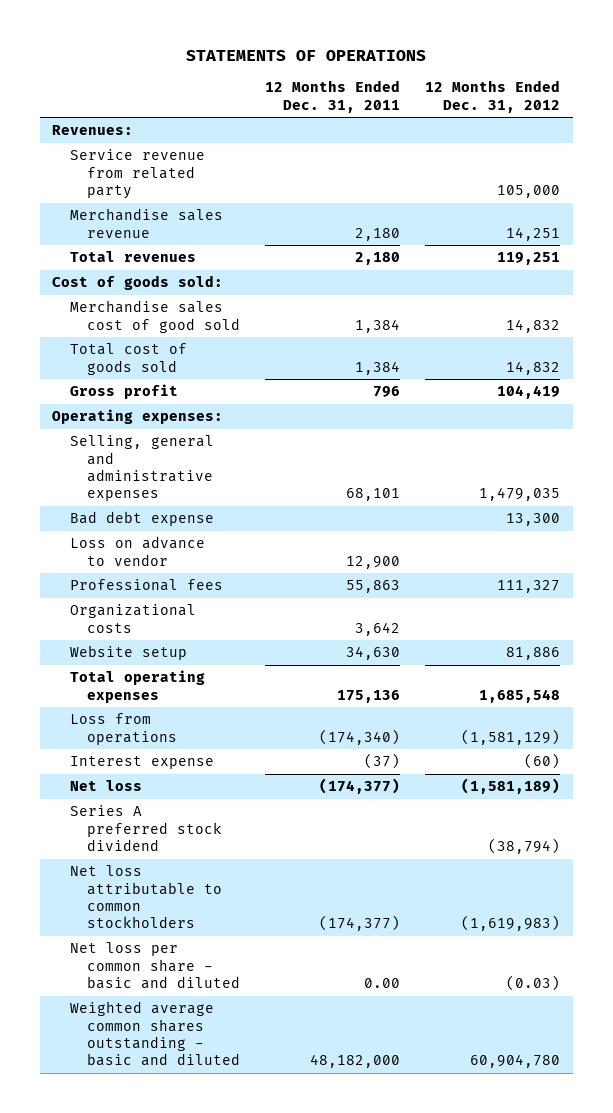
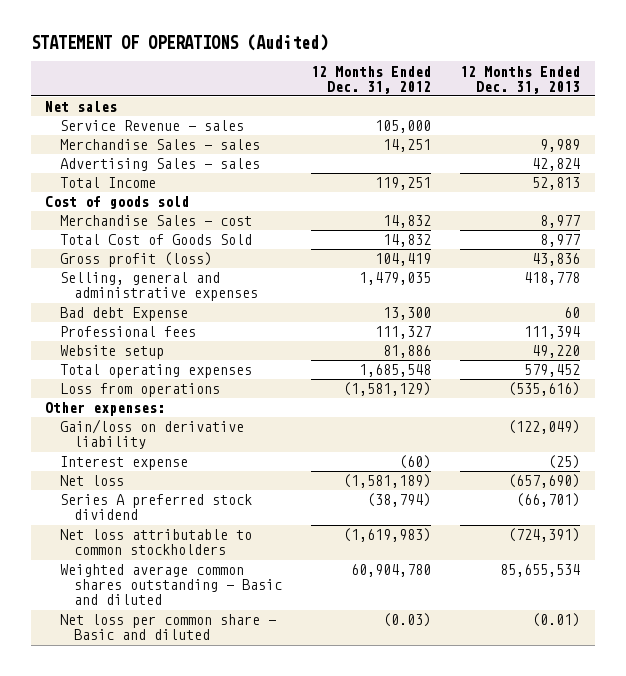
- STATEMENTS OF OPERATIONS
+ STATEMENT OF OPERATIONS (Audited)
- | 12 Months Ended Dec. 31, 2011 | 12 Months Ended Dec. 31, 2012
+ | 12 Months Ended Dec. 31, 2012 | 12 Months Ended Dec. 31, 2013
- Revenues:
- Service revenue from related party | | 105,000
- Merchandise sales revenue | 2,180 | 14,251
- Total revenues | 2,180 | 119,251
- Cost of goods sold:
- Merchandise sales cost of good sold | 1,384 | 14,832
- Total cost of goods sold | 1,384 | 14,832
- Gross profit | 796 | 104,419
- Operating expenses:
+ Net sales
+ Service Revenue - sales | 105,000 |
+ Merchandise Sales - sales | 14,251 | 9,989
+ Advertising Sales - sales | | 42,824
+ Total Income | 119,251 | 52,813
+ Cost of goods sold
+ Merchandise Sales - cost | 14,832 | 8,977
+ Total Cost of Goods Sold | 14,832 | 8,977
+ Gross profit (loss) | 104,419 | 43,836
- Bad debt expense | | 13,300
- Loss on advance to vendor | 12,900 |
+ Bad debt Expense | 13,300 | 60
- Organizational costs | 3,642 |
+ Other expenses:
+ Gain/loss on derivative liability | | (122,049)
- Net loss per common share - basic and diluted | 0.00 | (0.03)
- Weighted average common shares outstanding - basic and diluted | 48,182,000 | 60,904,780
+ Weighted average common shares outstanding - Basic and diluted | 60,904,780 | 85,655,534
+ Net loss per common share - Basic and diluted | (0.03) | (0.01)

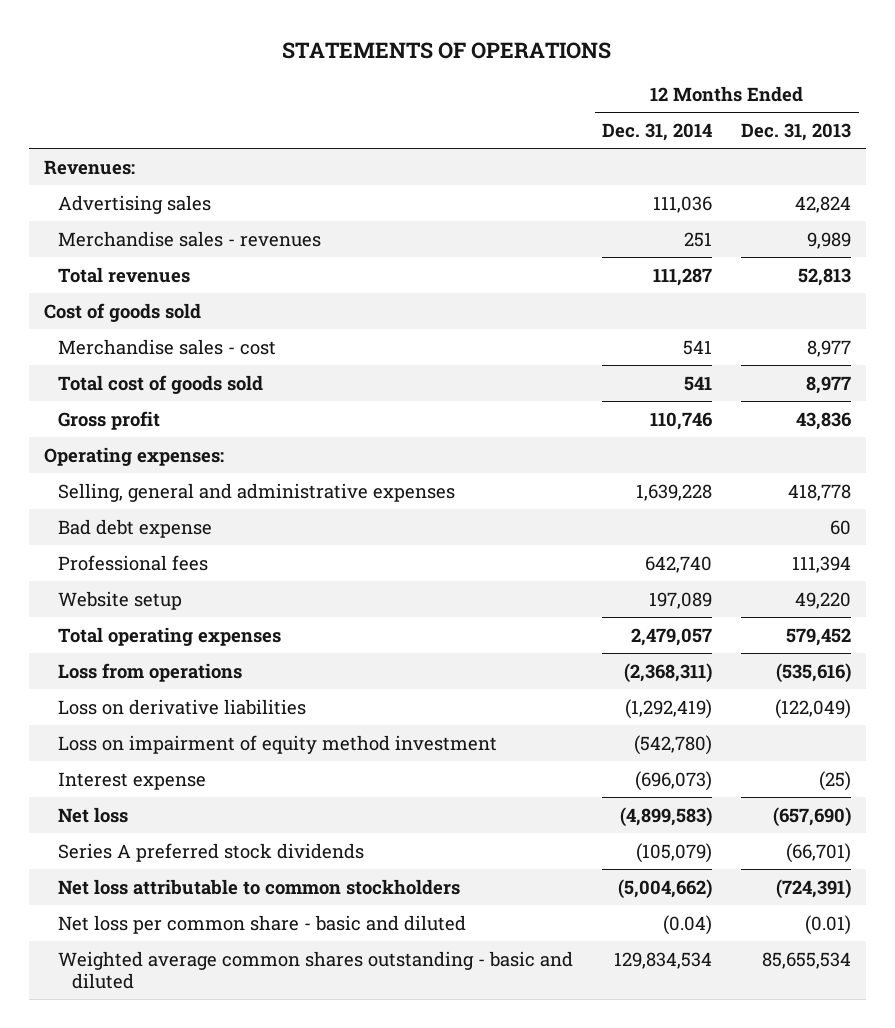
- STATEMENT OF OPERATIONS (Audited)
+ STATEMENTS OF OPERATIONS
- | 12 Months Ended Dec. 31, 2012 | 12 Months Ended Dec. 31, 2013
+ | 12 Months Ended Dec. 31, 2014 | 12 Months Ended Dec. 31, 2013
- Net sales
- Service Revenue - sales | 105,000 |
- Merchandise Sales - sales | 14,251 | 9,989
- Advertising Sales - sales | | 42,824
- Total Income | 119,251 | 52,813
+ Revenues:
+ Advertising sales | 111,036 | 42,824
+ Merchandise sales - revenues | 251 | 9,989
+ Total revenues | 111,287 | 52,813
- Merchandise Sales - cost | 14,832 | 8,977
- Total Cost of Goods Sold | 14,832 | 8,977
- Gross profit (loss) | 104,419 | 43,836
+ Merchandise sales - cost | 541 | 8,977
+ Total cost of goods sold | 541 | 8,977
+ Gross profit | 110,746 | 43,836
+ Operating expenses:
- Bad debt Expense | 13,300 | 60
+ Bad debt expense | | 60
- Other expenses:
- Gain/loss on derivative liability | | (122,049)
+ Loss on derivative liabilities | (1,292,419) | (122,049)
+ Loss on impairment of equity method investment | (542,780) |
- Series A preferred stock dividend | (38,794) | (66,701)
+ Series A preferred stock dividends | (105,079) | (66,701)
- Weighted average common shares outstanding - Basic and diluted | 60,904,780 | 85,655,534
- Net loss per common share - Basic and diluted | (0.03) | (0.01)
+ Net loss per common share - basic and diluted | (0.04) | (0.01)
+ Weighted average common shares outstanding - basic and diluted | 129,834,534 | 85,655,534

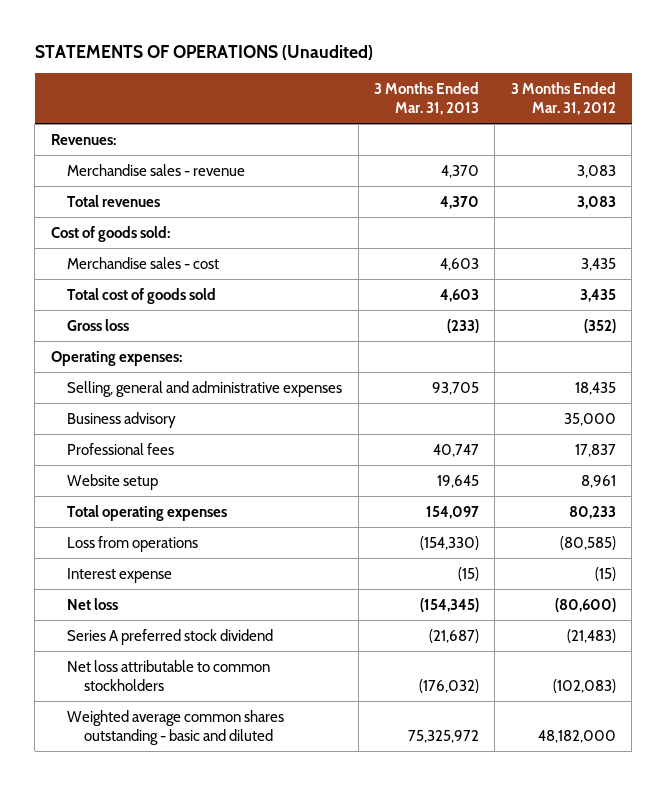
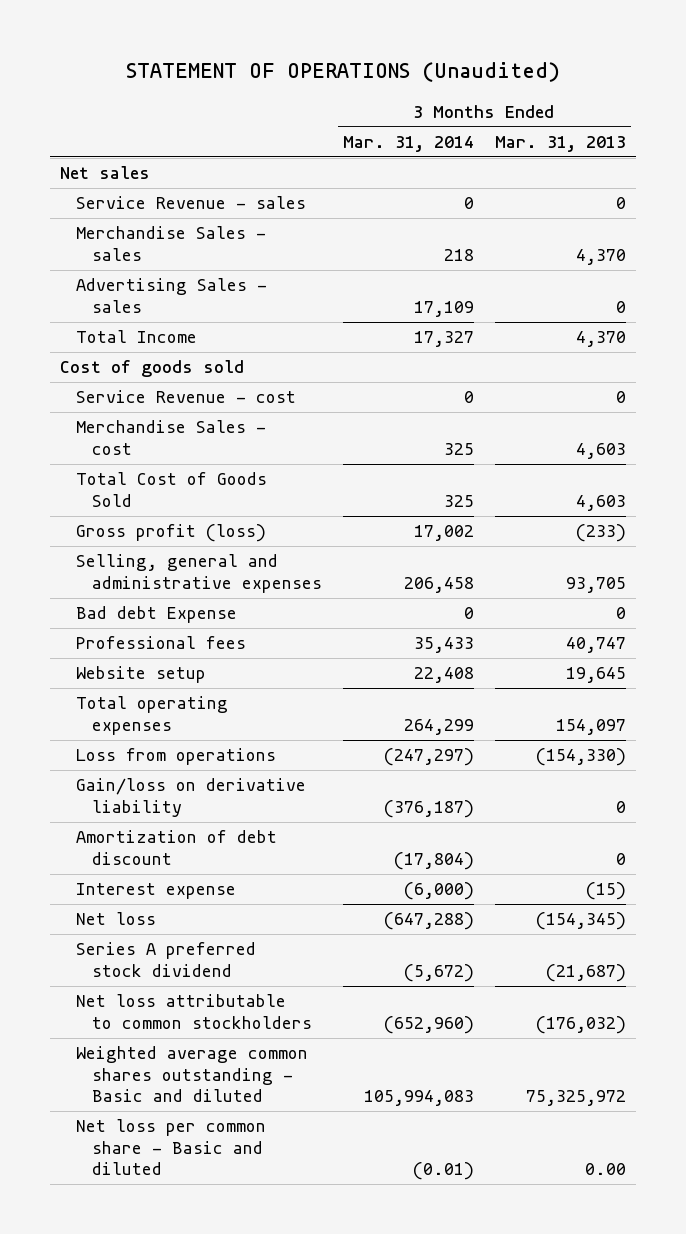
- STATEMENTS OF OPERATIONS (Unaudited)
+ STATEMENT OF OPERATIONS (Unaudited)
- | 3 Months Ended Mar. 31, 2013 | 3 Months Ended Mar. 31, 2012
+ | 3 Months Ended Mar. 31, 2014 | 3 Months Ended Mar. 31, 2013
- Revenues:
- Merchandise sales - revenue | 4,370 | 3,083
- Total revenues | 4,370 | 3,083
- Cost of goods sold:
- Merchandise sales - cost | 4,603 | 3,435
- Total cost of goods sold | 4,603 | 3,435
- Gross loss | (233) | (352)
- Operating expenses:
+ Net sales
+ Service Revenue - sales | 0 | 0
+ Merchandise Sales - sales | 218 | 4,370
+ Advertising Sales - sales | 17,109 | 0
+ Total Income | 17,327 | 4,370
+ Cost of goods sold
+ Service Revenue - cost | 0 | 0
+ Merchandise Sales - cost | 325 | 4,603
+ Total Cost of Goods Sold | 325 | 4,603
+ Gross profit (loss) | 17,002 | (233)
- Business advisory | | 35,000
+ Bad debt Expense | 0 | 0
+ Gain/loss on derivative liability | (376,187) | 0
+ Amortization of debt discount | (17,804) | 0
- Weighted average common shares outstanding - basic and diluted | 75,325,972 | 48,182,000
+ Weighted average common shares outstanding - Basic and diluted | 105,994,083 | 75,325,972
+ Net loss per common share - Basic and diluted | (0.01) | 0.00

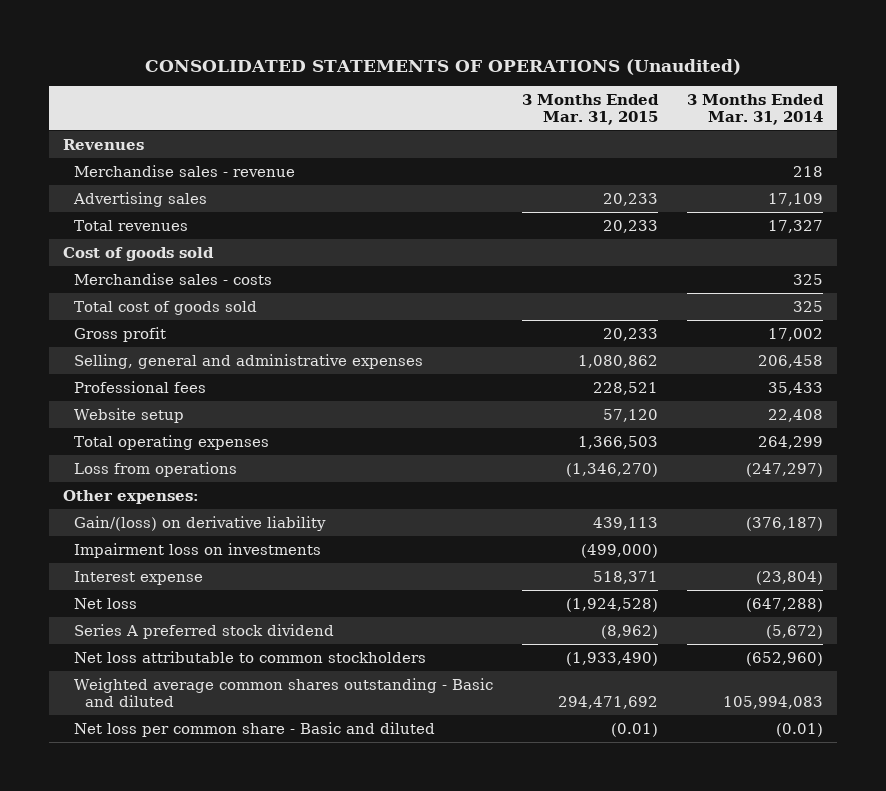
- STATEMENT OF OPERATIONS (Unaudited)
+ CONSOLIDATED STATEMENTS OF OPERATIONS (Unaudited)
- | 3 Months Ended Mar. 31, 2014 | 3 Months Ended Mar. 31, 2013
+ | 3 Months Ended Mar. 31, 2015 | 3 Months Ended Mar. 31, 2014
- Net sales
- Service Revenue - sales | 0 | 0
- Merchandise Sales - sales | 218 | 4,370
- Advertising Sales - sales | 17,109 | 0
- Total Income | 17,327 | 4,370
+ Revenues
+ Merchandise sales - revenue | | 218
+ Advertising sales | 20,233 | 17,109
+ Total revenues | 20,233 | 17,327
- Service Revenue - cost | 0 | 0
- Merchandise Sales - cost | 325 | 4,603
- Total Cost of Goods Sold | 325 | 4,603
- Gross profit (loss) | 17,002 | (233)
+ Merchandise sales - costs | | 325
+ Total cost of goods sold | | 325
+ Gross profit | 20,233 | 17,002
- Bad debt Expense | 0 | 0
- Gain/loss on derivative liability | (376,187) | 0
- Amortization of debt discount | (17,804) | 0
- Interest expense | (6,000) | (15)
+ Other expenses:
+ Gain/(loss) on derivative liability | 439,113 | (376,187)
+ Impairment loss on investments | (499,000) |
+ Interest expense | 518,371 | (23,804)

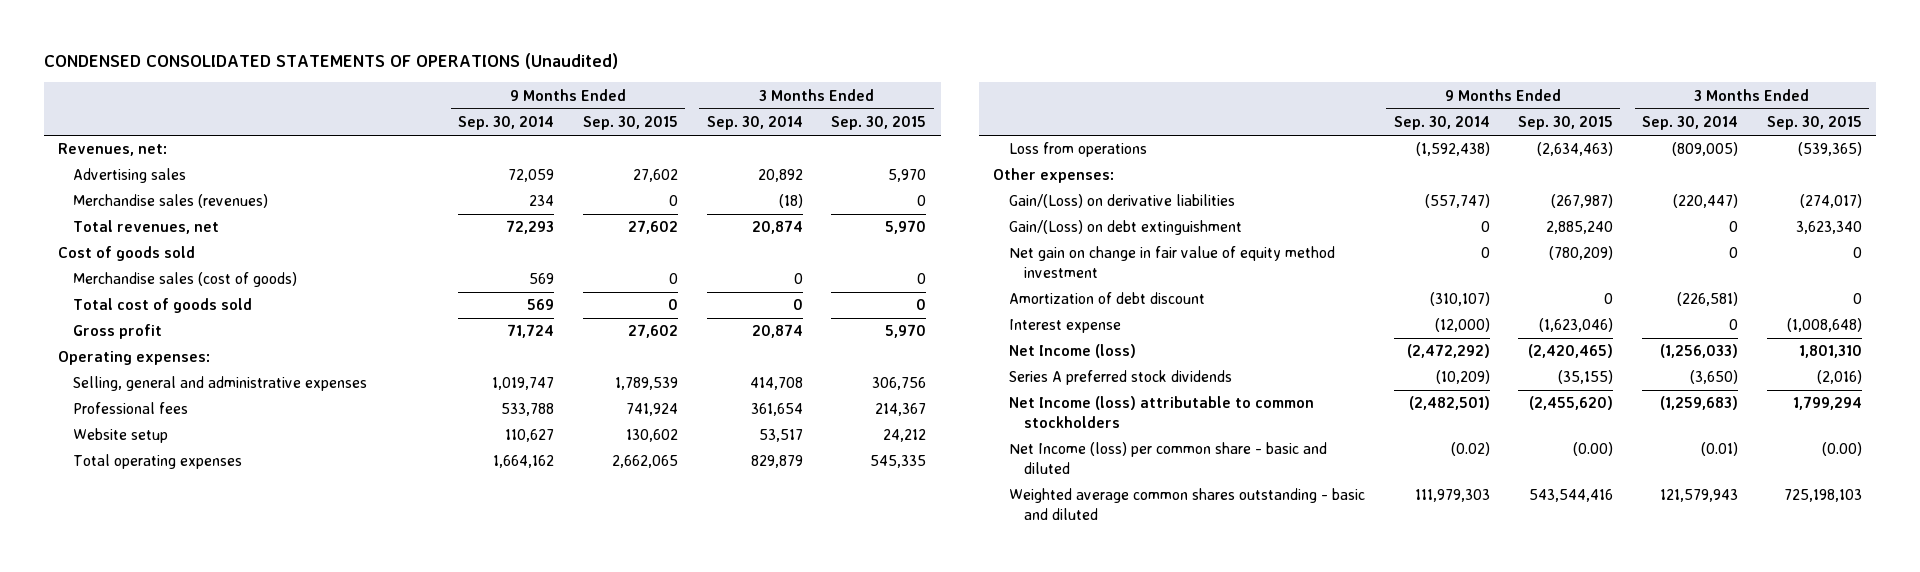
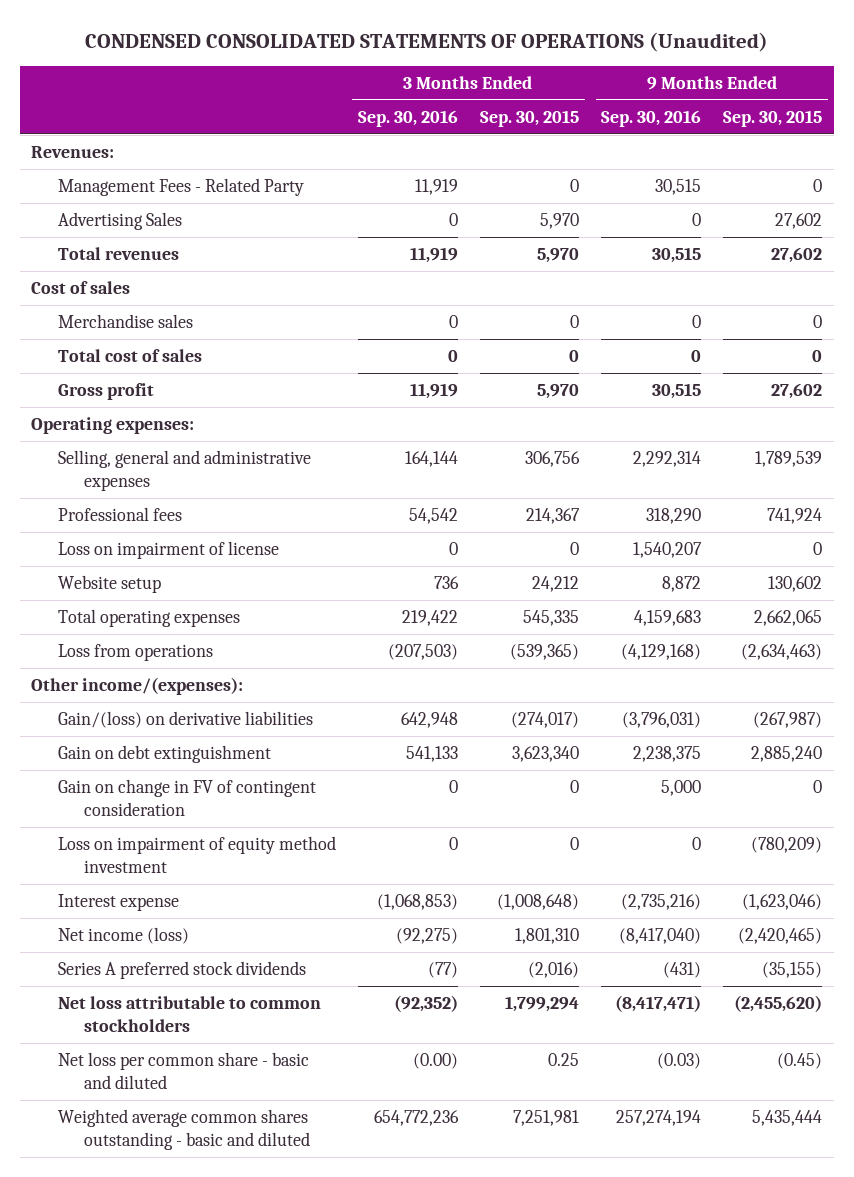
- | 9 Months Ended Sep. 30, 2014 | 9 Months Ended Sep. 30, 2015 | 3 Months Ended Sep. 30, 2014 | 3 Months Ended Sep. 30, 2015
+ | 3 Months Ended Sep. 30, 2016 | 3 Months Ended Sep. 30, 2015 | 9 Months Ended Sep. 30, 2016 | 9 Months Ended Sep. 30, 2015
- Revenues, net:
- Advertising sales | 72,059 | 27,602 | 20,892 | 5,970
- Merchandise sales (revenues) | 234 | 0 | (18) | 0
- Total revenues, net | 72,293 | 27,602 | 20,874 | 5,970
- Cost of goods sold
- Merchandise sales (cost of goods) | 569 | 0 | 0 | 0
- Total cost of goods sold | 569 | 0 | 0 | 0
+ Revenues:
+ Management Fees - Related Party | 11,919 | 0 | 30,515 | 0
+ Advertising Sales | 0 | 5,970 | 0 | 27,602
+ Total revenues | 11,919 | 5,970 | 30,515 | 27,602
+ Cost of sales
+ Merchandise sales | 0 | 0 | 0 | 0
+ Total cost of sales | 0 | 0 | 0 | 0
+ Loss on impairment of license | 0 | 0 | 1,540,207 | 0
- Other expenses:
- Gain/(Loss) on derivative liabilities | (557,747) | (267,987) | (220,447) | (274,017)
- Gain/(Loss) on debt extinguishment | 0 | 2,885,240 | 0 | 3,623,340
- Net gain on change in fair value of equity method investment | 0 | (780,209) | 0 | 0
- Amortization of debt discount | (310,107) | 0 | (226,581) | 0
+ Other income/(expenses):
+ Gain/(loss) on derivative liabilities | 642,948 | (274,017) | (3,796,031) | (267,987)
+ Gain on debt extinguishment | 541,133 | 3,623,340 | 2,238,375 | 2,885,240
+ Gain on change in FV of contingent consideration | 0 | 0 | 5,000 | 0
+ Loss on impairment of equity method investment | 0 | 0 | 0 | (780,209)
- Net Income (loss) | (2,472,292) | (2,420,465) | (1,256,033) | 1,801,310
+ Net income (loss) | (92,275) | 1,801,310 | (8,417,040) | (2,420,465)
- Net Income (loss) attributable to common stockholders | (2,482,501) | (2,455,620) | (1,259,683) | 1,799,294
- Net Income (loss) per common share - basic and diluted | (0.02) | (0.00) | (0.01) | (0.00)
- Weighted average common shares outstanding - basic and diluted | 111,979,303 | 543,544,416 | 121,579,943 | 725,198,103
+ Net loss attributable to common stockholders | (92,352) | 1,799,294 | (8,417,471) | (2,455,620)
+ Net loss per common share - basic and diluted | (0.00) | 0.25 | (0.03) | (0.45)
+ Weighted average common shares outstanding - basic and diluted | 654,772,236 | 7,251,981 | 257,274,194 | 5,435,444

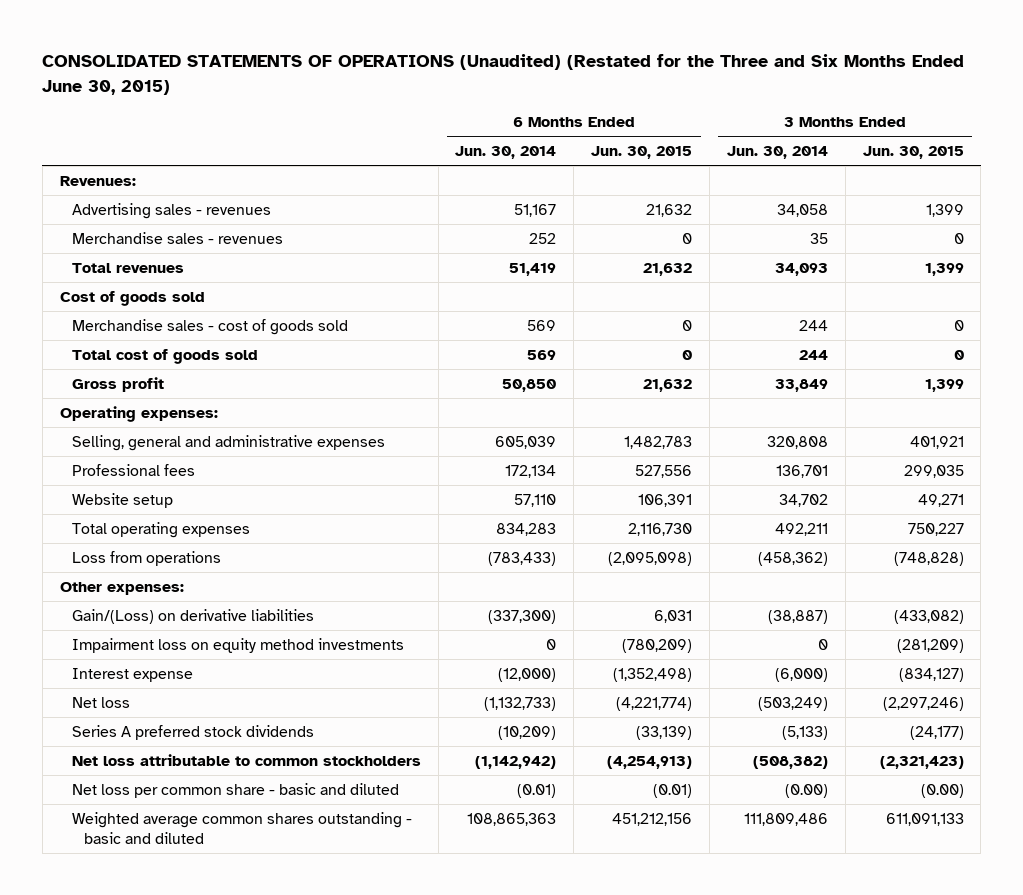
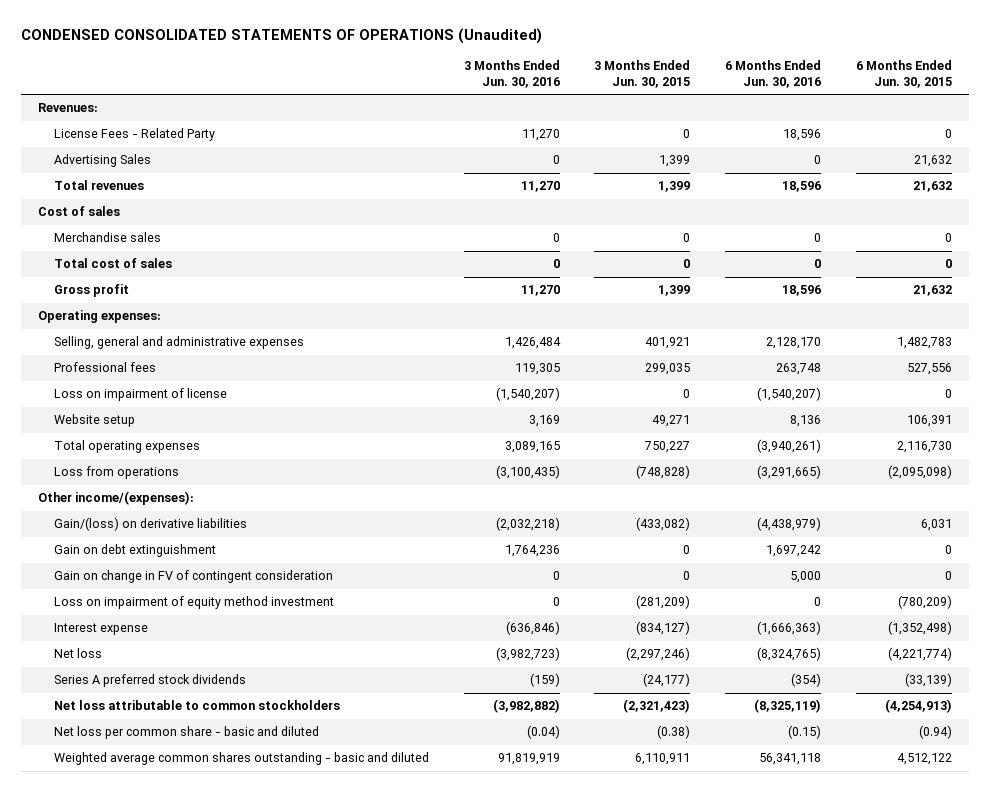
- CONSOLIDATED STATEMENTS OF OPERATIONS (Unaudited) (Restated for the Three and Six Months Ended June 30, 2015)
+ CONDENSED CONSOLIDATED STATEMENTS OF OPERATIONS (Unaudited)
- | 6 Months Ended Jun. 30, 2014 | 6 Months Ended Jun. 30, 2015 | 3 Months Ended Jun. 30, 2014 | 3 Months Ended Jun. 30, 2015
+ | 3 Months Ended Jun. 30, 2016 | 3 Months Ended Jun. 30, 2015 | 6 Months Ended Jun. 30, 2016 | 6 Months Ended Jun. 30, 2015
- Advertising sales - revenues | 51,167 | 21,632 | 34,058 | 1,399
- Merchandise sales - revenues | 252 | 0 | 35 | 0
+ License Fees - Related Party | 11,270 | 0 | 18,596 | 0
+ Advertising Sales | 0 | 1,399 | 0 | 21,632
- Cost of goods sold
- Merchandise sales - cost of goods sold | 569 | 0 | 244 | 0
- Total cost of goods sold | 569 | 0 | 244 | 0
+ Cost of sales
+ Merchandise sales | 0 | 0 | 0 | 0
+ Total cost of sales | 0 | 0 | 0 | 0
+ Loss on impairment of license | (1,540,207) | 0 | (1,540,207) | 0
- Other expenses:
- Gain/(Loss) on derivative liabilities | (337,300) | 6,031 | (38,887) | (433,082)
- Impairment loss on equity method investments | 0 | (780,209) | 0 | (281,209)
+ Other income/(expenses):
+ Gain/(loss) on derivative liabilities | (2,032,218) | (433,082) | (4,438,979) | 6,031
+ Gain on debt extinguishment | 1,764,236 | 0 | 1,697,242 | 0
+ Gain on change in FV of contingent consideration | 0 | 0 | 5,000 | 0
+ Loss on impairment of equity method investment | 0 | (281,209) | 0 | (780,209)
- Net loss per common share - basic and diluted | (0.01) | (0.01) | (0.00) | (0.00)
- Weighted average common shares outstanding - basic and diluted | 108,865,363 | 451,212,156 | 111,809,486 | 611,091,133
+ Net loss per common share - basic and diluted | (0.04) | (0.38) | (0.15) | (0.94)
+ Weighted average common shares outstanding - basic and diluted | 91,819,919 | 6,110,911 | 56,341,118 | 4,512,122

